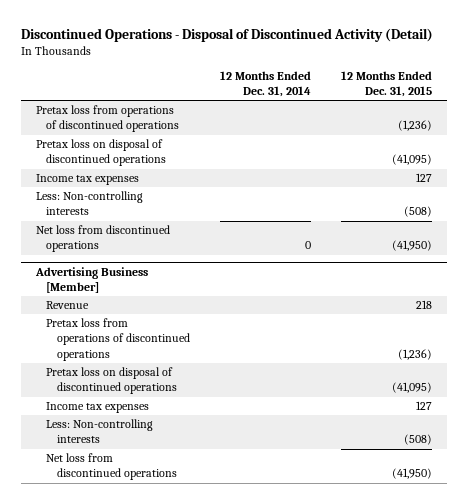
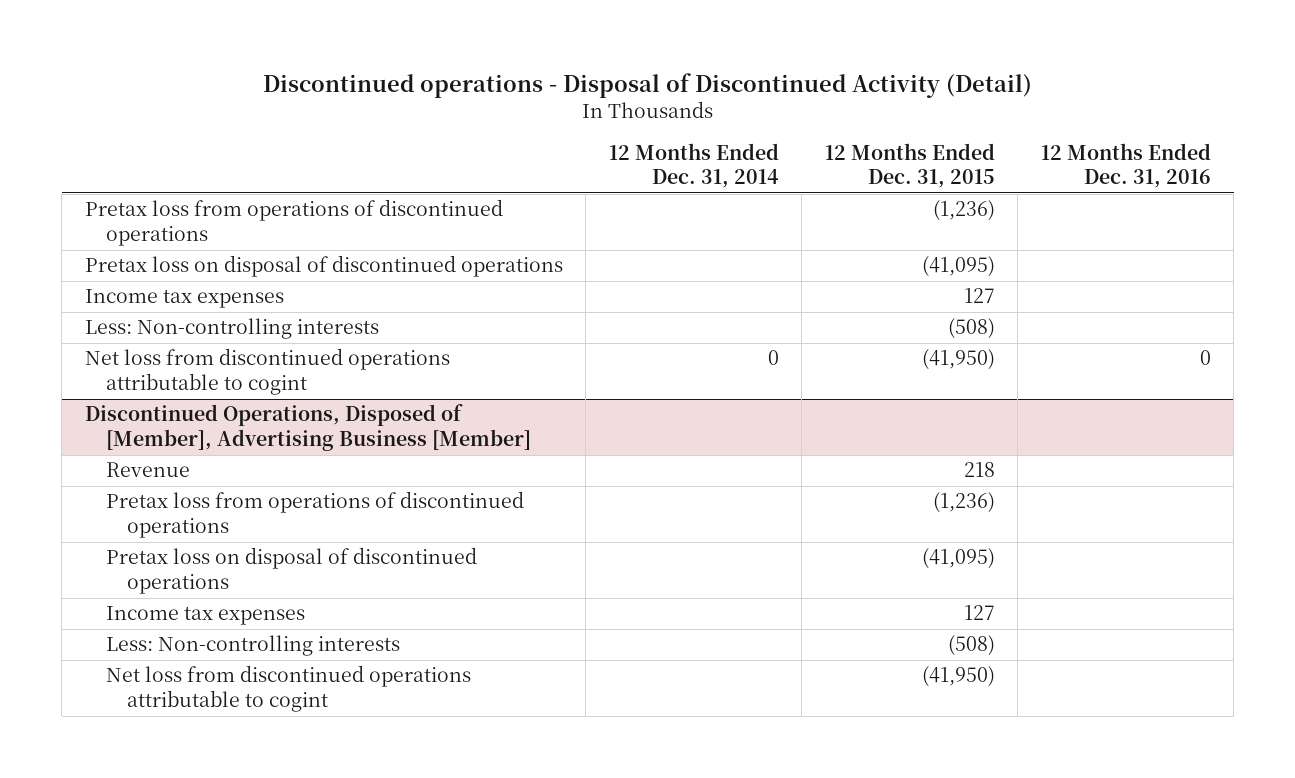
- Discontinued Operations - Disposal of Discontinued Activity (Detail)
+ Discontinued operations - Disposal of Discontinued Activity (Detail)
- | 12 Months Ended Dec. 31, 2014 | 12 Months Ended Dec. 31, 2015
+ | 12 Months Ended Dec. 31, 2014 | 12 Months Ended Dec. 31, 2015 | 12 Months Ended Dec. 31, 2016
- Net loss from discontinued operations | 0 | (41,950)
- Advertising Business [Member]
+ Net loss from discontinued operations attributable to cogint | 0 | (41,950) | 0
+ Discontinued Operations, Disposed of [Member], Advertising Business [Member]
- Net loss from discontinued operations | | (41,950)
+ Net loss from discontinued operations attributable to cogint | | (41,950) |

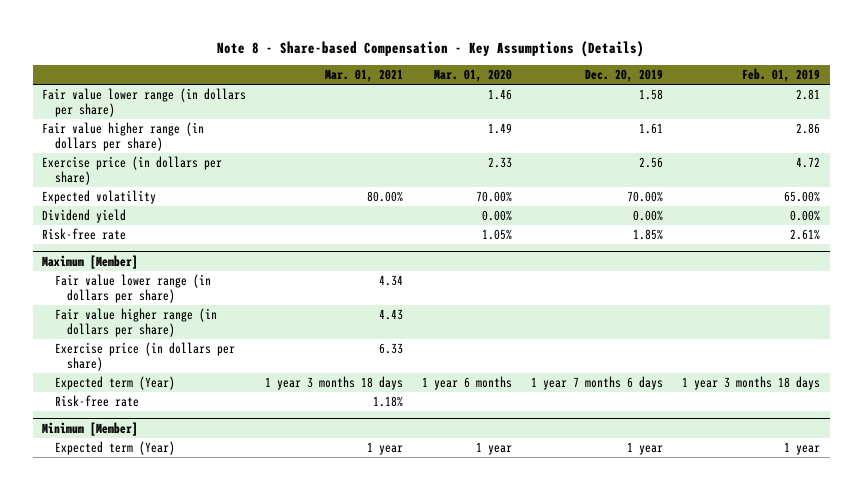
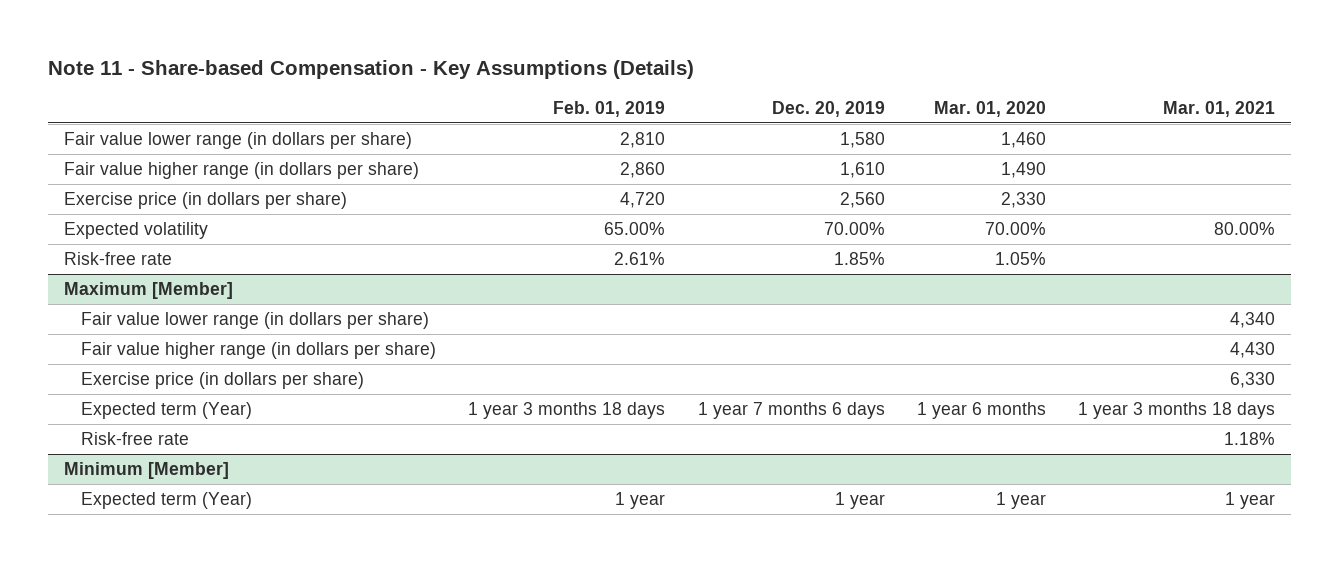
- Note 8 - Share-based Compensation - Key Assumptions (Details)
+ Note 11 - Share-based Compensation - Key Assumptions (Details)
- | Mar. 01, 2021 | Mar. 01, 2020 | Dec. 20, 2019 | Feb. 01, 2019
+ | Feb. 01, 2019 | Dec. 20, 2019 | Mar. 01, 2020 | Mar. 01, 2021
- Fair value lower range (in dollars per share) | | 1.46 | 1.58 | 2.81
- Fair value higher range (in dollars per share) | | 1.49 | 1.61 | 2.86
- Exercise price (in dollars per share) | | 2.33 | 2.56 | 4.72
+ Fair value lower range (in dollars per share) | 2,810 | 1,580 | 1,460 |
+ Fair value higher range (in dollars per share) | 2,860 | 1,610 | 1,490 |
+ Exercise price (in dollars per share) | 4,720 | 2,560 | 2,330 |
- Dividend yield | | 0.00% | 0.00% | 0.00%
@ Maximum [Member]
- Fair value lower range (in dollars per share) | 4.34 | | |
- Fair value higher range (in dollars per share) | 4.43 | | |
- Exercise price (in dollars per share) | 6.33 | | |
+ Fair value lower range (in dollars per share) | | | | 4,340
+ Fair value higher range (in dollars per share) | | | | 4,430
+ Exercise price (in dollars per share) | | | | 6,330

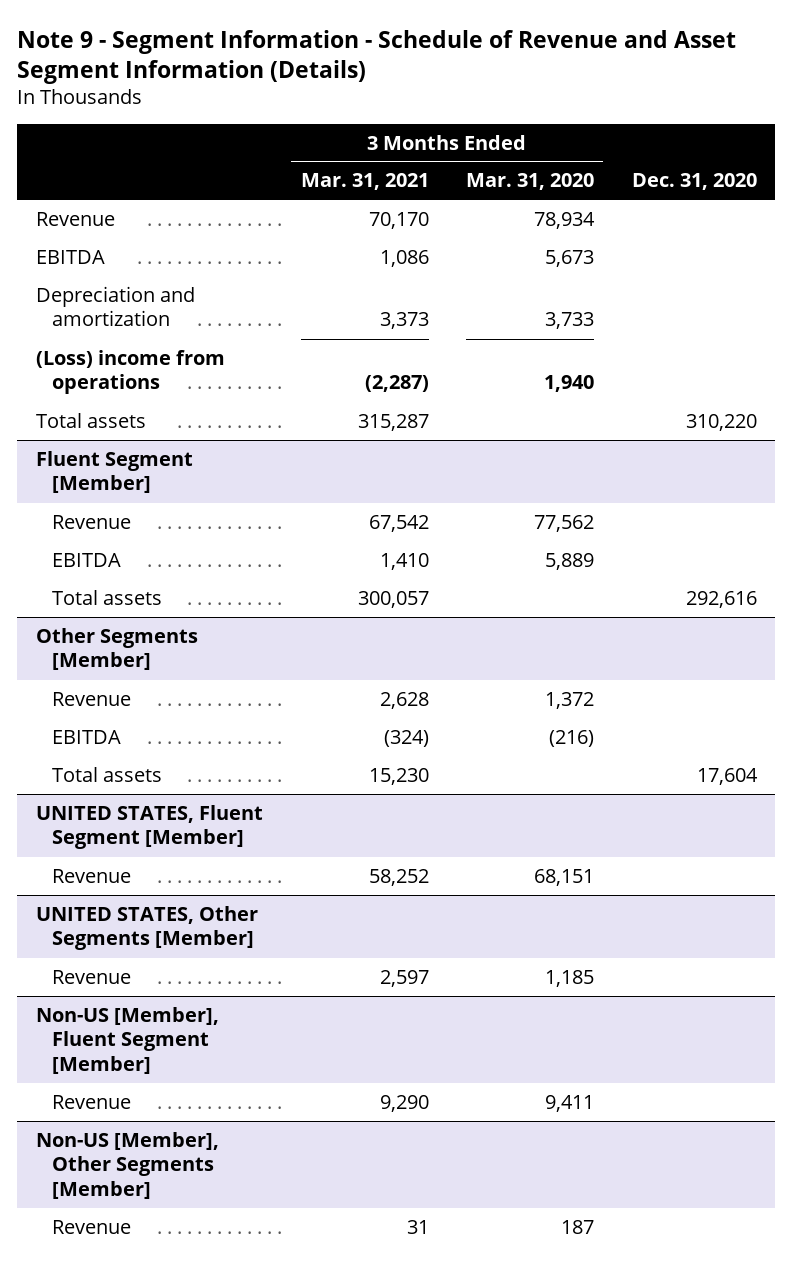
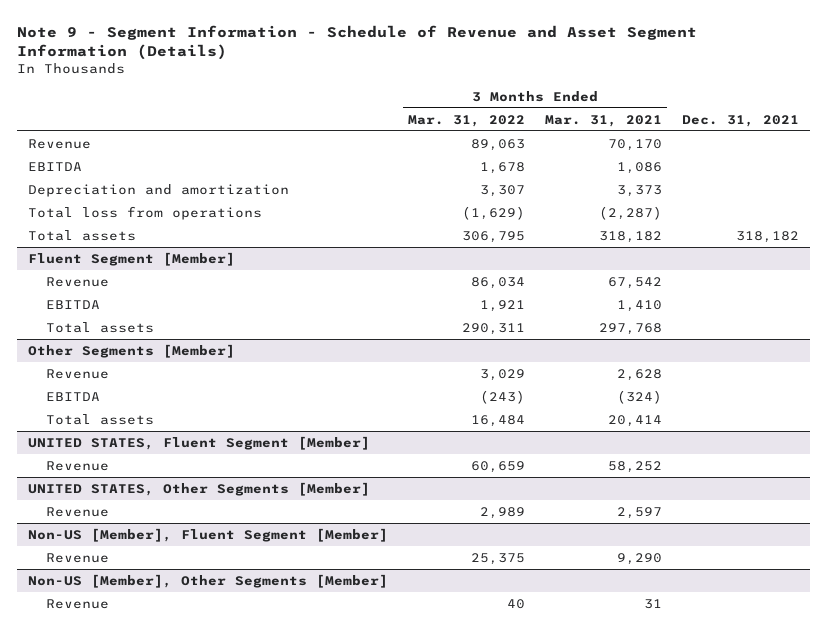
- | 3 Months Ended Mar. 31, 2021 | 3 Months Ended Mar. 31, 2020 | Dec. 31, 2020
+ | 3 Months Ended Mar. 31, 2022 | 3 Months Ended Mar. 31, 2021 | Dec. 31, 2021
- (Loss) income from operations | (2,287) | 1,940 |
- Total assets | 315,287 | | 310,220
+ Total loss from operations | (1,629) | (2,287) |
+ Total assets | 306,795 | 318,182 | 318,182
@ Fluent Segment [Member]
- Total assets | 300,057 | | 292,616
+ Total assets | 290,311 | 297,768 |
@ Other Segments [Member]
- Total assets | 15,230 | | 17,604
+ Total assets | 16,484 | 20,414 |

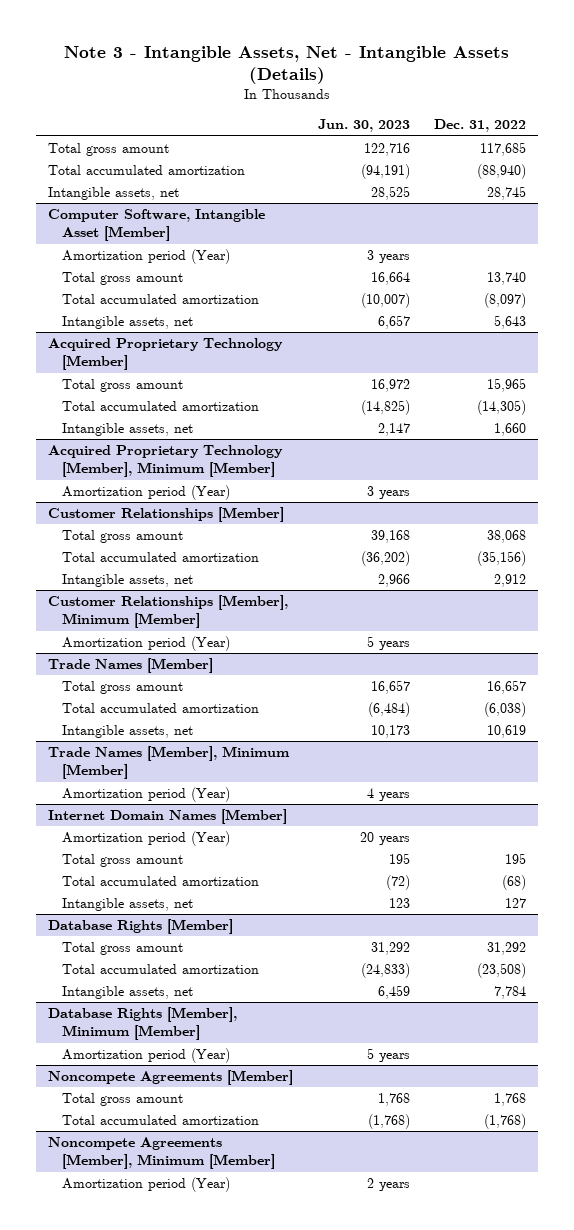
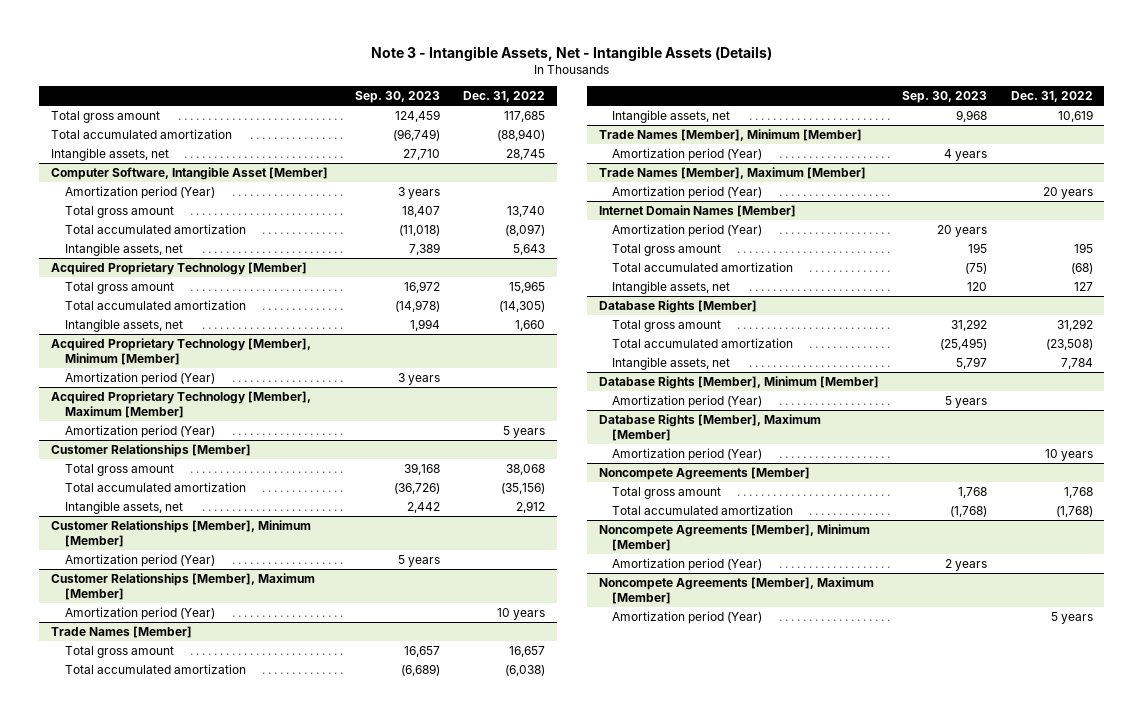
- | Jun. 30, 2023 | Dec. 31, 2022
+ | Sep. 30, 2023 | Dec. 31, 2022
+ Acquired Proprietary Technology [Member], Maximum [Member]
+ Amortization period (Year) | | 5 years
+ Customer Relationships [Member], Maximum [Member]
+ Amortization period (Year) | | 10 years
+ Trade Names [Member], Maximum [Member]
+ Amortization period (Year) | | 20 years
+ Database Rights [Member], Maximum [Member]
+ Amortization period (Year) | | 10 years
+ Noncompete Agreements [Member], Maximum [Member]
+ Amortization period (Year) | | 5 years

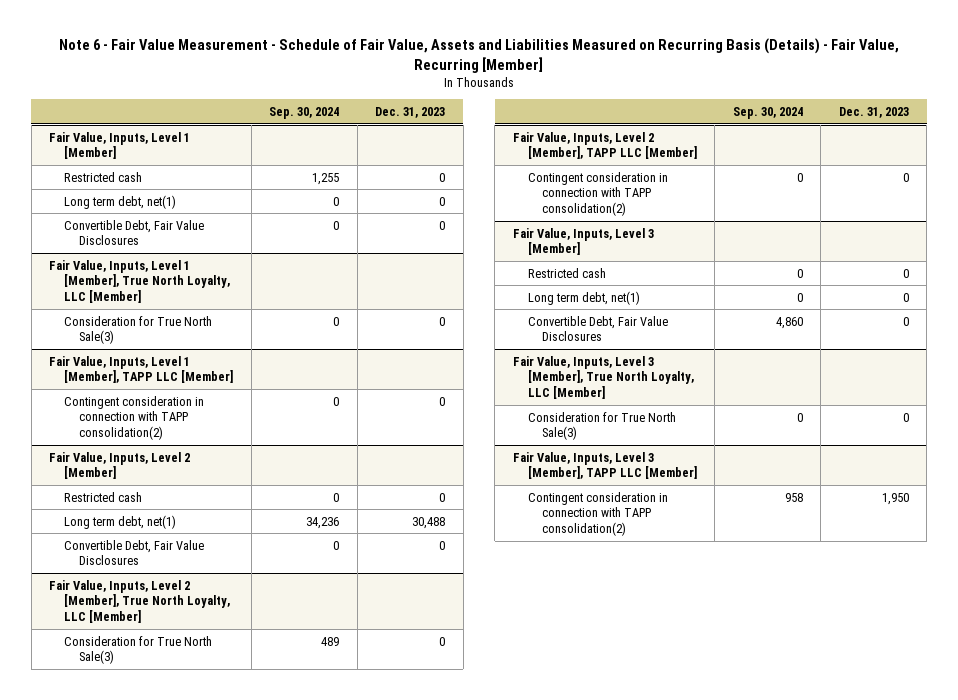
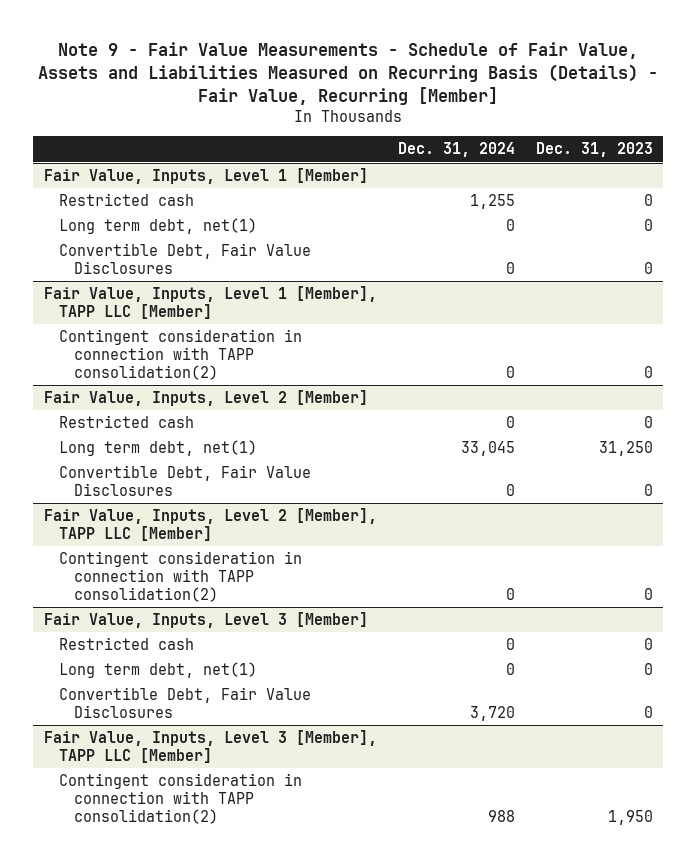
- Note 6 - Fair Value Measurement - Schedule of Fair Value, Assets and Liabilities Measured on Recurring Basis (Details) - Fair Value, Recurring [Member]
+ Note 9 - Fair Value Measurements - Schedule of Fair Value, Assets and Liabilities Measured on Recurring Basis (Details) - Fair Value, Recurring [Member]
- | Sep. 30, 2024 | Dec. 31, 2023
+ | Dec. 31, 2024 | Dec. 31, 2023
- Fair Value, Inputs, Level 1 [Member], True North Loyalty, LLC [Member]
- Consideration for True North Sale(3) | 0 | 0
@ Fair Value, Inputs, Level 2 [Member]
- Long term debt, net(1) | 34,236 | 30,488
+ Long term debt, net(1) | 33,045 | 31,250
- Fair Value, Inputs, Level 2 [Member], True North Loyalty, LLC [Member]
- Consideration for True North Sale(3) | 489 | 0
- Fair Value, Inputs, Level 3 [Member], True North Loyalty, LLC [Member]
- Consideration for True North Sale(3) | 0 | 0

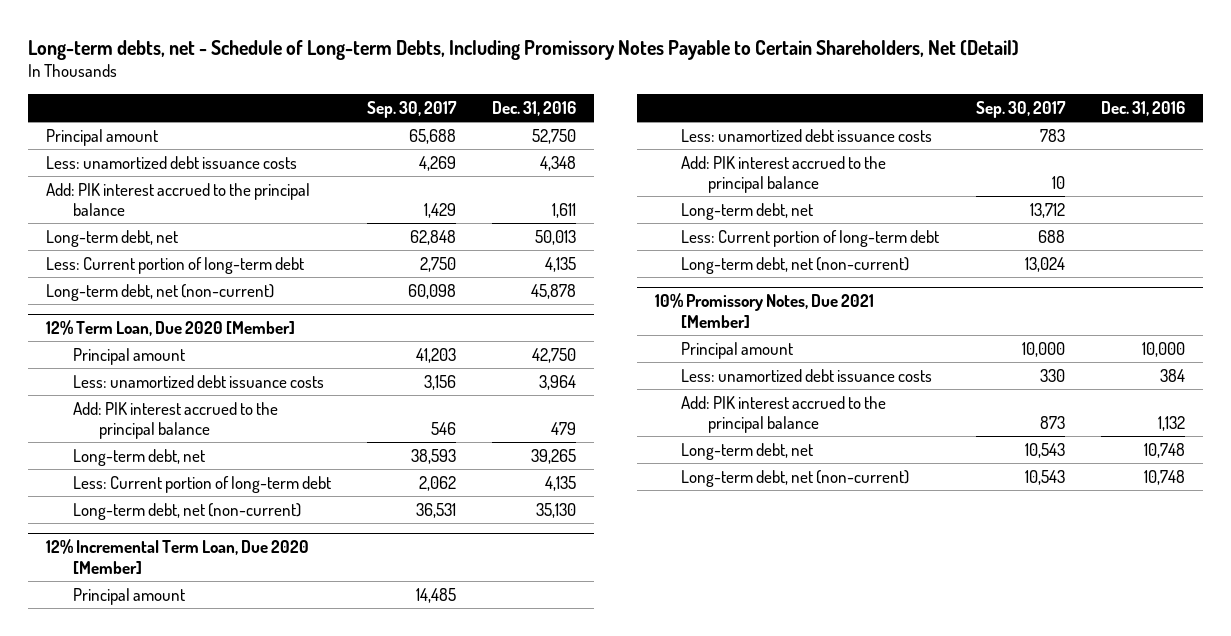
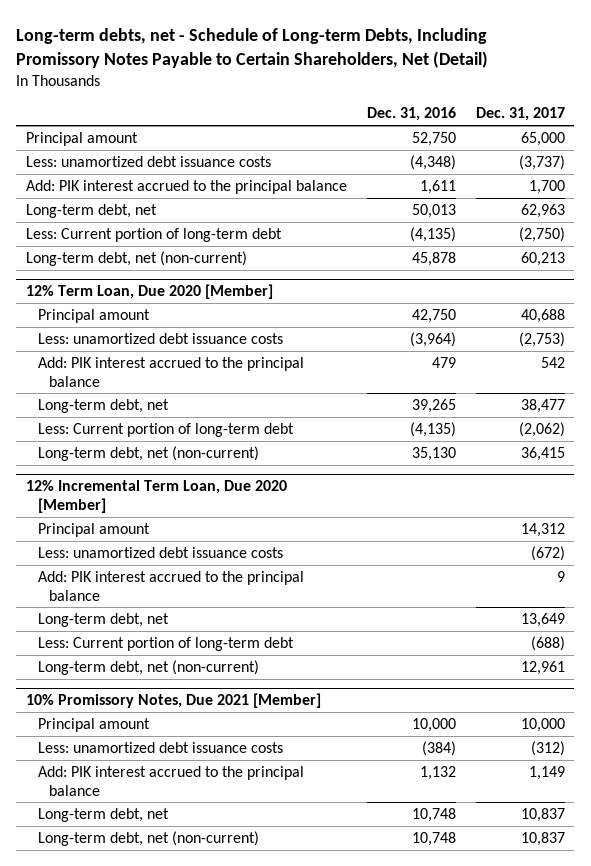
- | Sep. 30, 2017 | Dec. 31, 2016
+ | Dec. 31, 2016 | Dec. 31, 2017
- Less: unamortized debt issuance costs | 4,269 | 4,348
+ Less: unamortized debt issuance costs | (4,348) | (3,737)
- Less: Current portion of long-term debt | 2,750 | 4,135
+ Less: Current portion of long-term debt | (4,135) | (2,750)
@ 12% Term Loan, Due 2020 [Member]
- Less: unamortized debt issuance costs | 3,156 | 3,964
+ Less: unamortized debt issuance costs | (3,964) | (2,753)
- Less: Current portion of long-term debt | 2,062 | 4,135
+ Less: Current portion of long-term debt | (4,135) | (2,062)
@ 10% Promissory Notes, Due 2021 [Member]
- Less: unamortized debt issuance costs | 330 | 384
+ Less: unamortized debt issuance costs | (384) | (312)

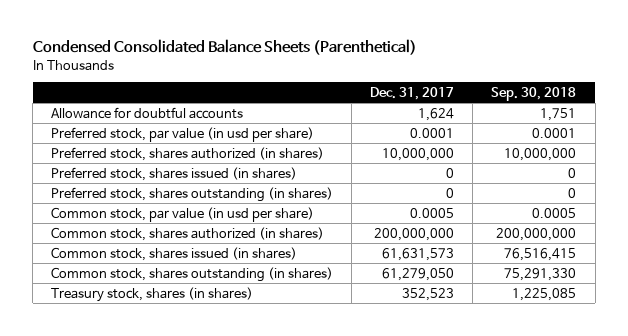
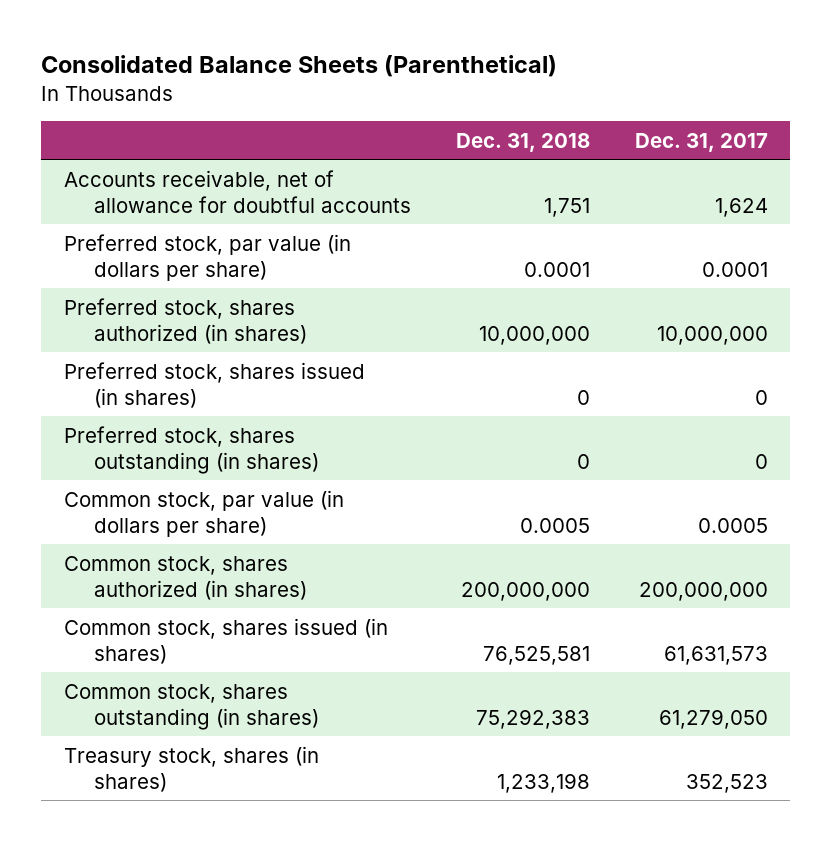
- Condensed Consolidated Balance Sheets (Parenthetical)
+ Consolidated Balance Sheets (Parenthetical)
- | Dec. 31, 2017 | Sep. 30, 2018
+ | Dec. 31, 2018 | Dec. 31, 2017
- Allowance for doubtful accounts | 1,624 | 1,751
- Preferred stock, par value (in usd per share) | 0.0001 | 0.0001
+ Accounts receivable, net of allowance for doubtful accounts | 1,751 | 1,624
+ Preferred stock, par value (in dollars per share) | 0.0001 | 0.0001
- Common stock, par value (in usd per share) | 0.0005 | 0.0005
+ Common stock, par value (in dollars per share) | 0.0005 | 0.0005

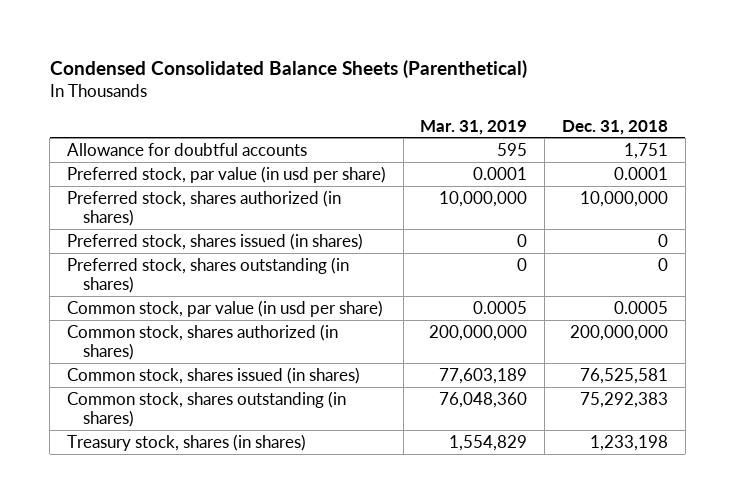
- Consolidated Balance Sheets (Parenthetical)
+ Condensed Consolidated Balance Sheets (Parenthetical)
- | Dec. 31, 2018 | Dec. 31, 2017
+ | Mar. 31, 2019 | Dec. 31, 2018
- Accounts receivable, net of allowance for doubtful accounts | 1,751 | 1,624
- Preferred stock, par value (in dollars per share) | 0.0001 | 0.0001
+ Allowance for doubtful accounts | 595 | 1,751
+ Preferred stock, par value (in usd per share) | 0.0001 | 0.0001
- Common stock, par value (in dollars per share) | 0.0005 | 0.0005
+ Common stock, par value (in usd per share) | 0.0005 | 0.0005

